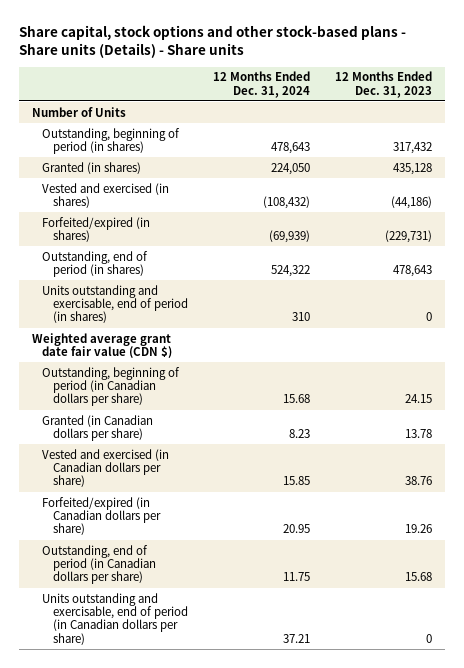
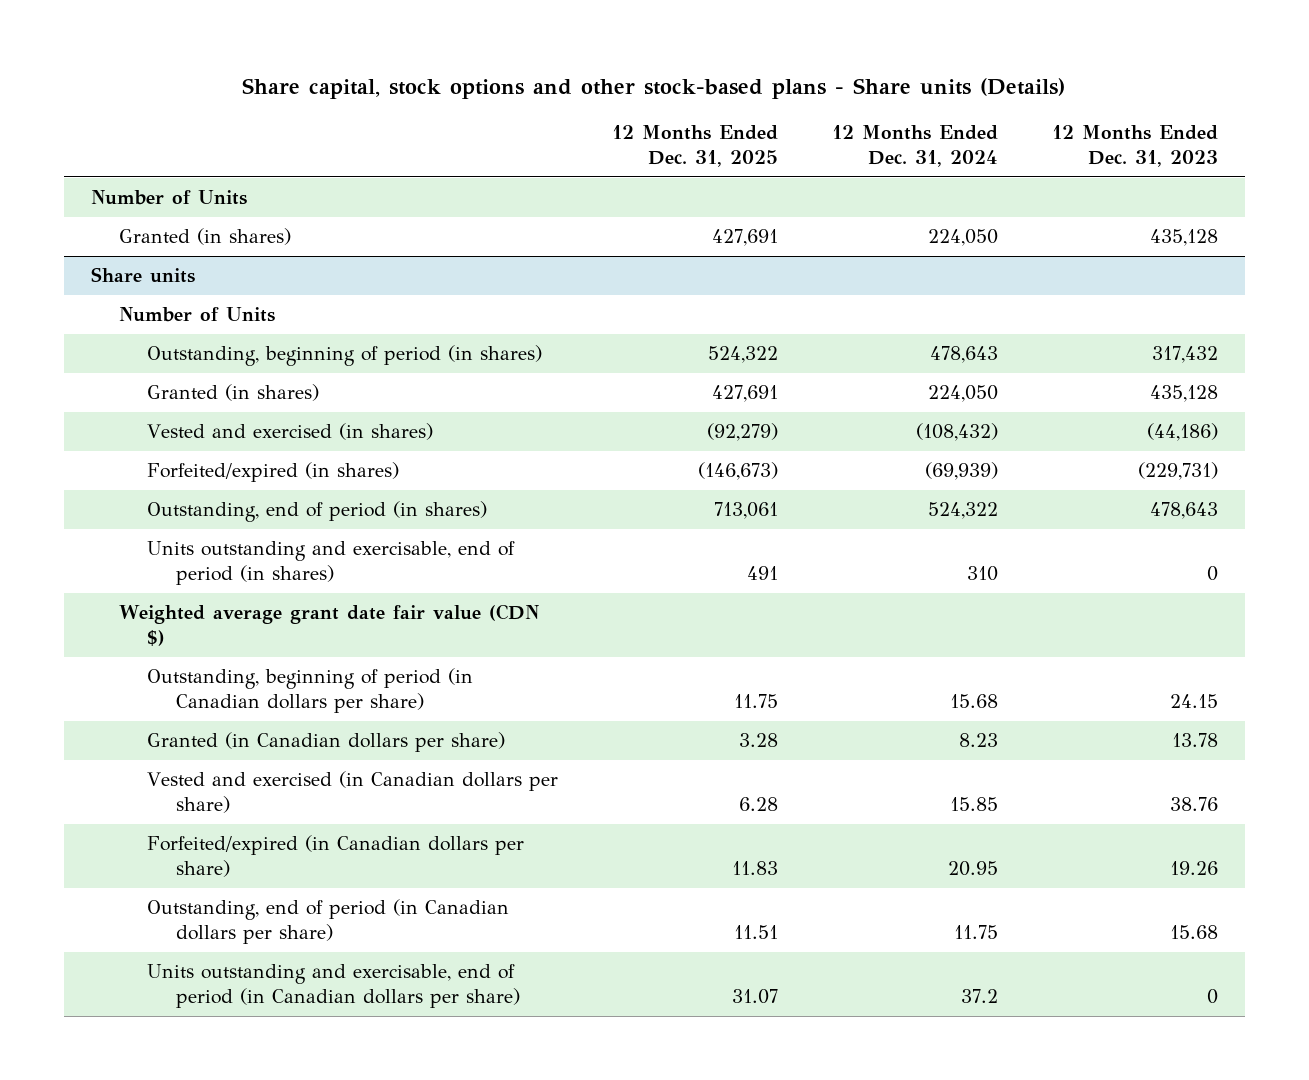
- Share capital, stock options and other stock-based plans - Share units (Details) - Share units
+ Share capital, stock options and other stock-based plans - Share units (Details)
- | 12 Months Ended Dec. 31, 2024 | 12 Months Ended Dec. 31, 2023
+ | 12 Months Ended Dec. 31, 2025 | 12 Months Ended Dec. 31, 2024 | 12 Months Ended Dec. 31, 2023
+ Granted (in shares) | 427,691 | 224,050 | 435,128
+ Share units
+ Number of Units
- Units outstanding and exercisable, end of period (in Canadian dollars per share) | 37.21 | 0
+ Units outstanding and exercisable, end of period (in Canadian dollars per share) | 31.07 | 37.2 | 0

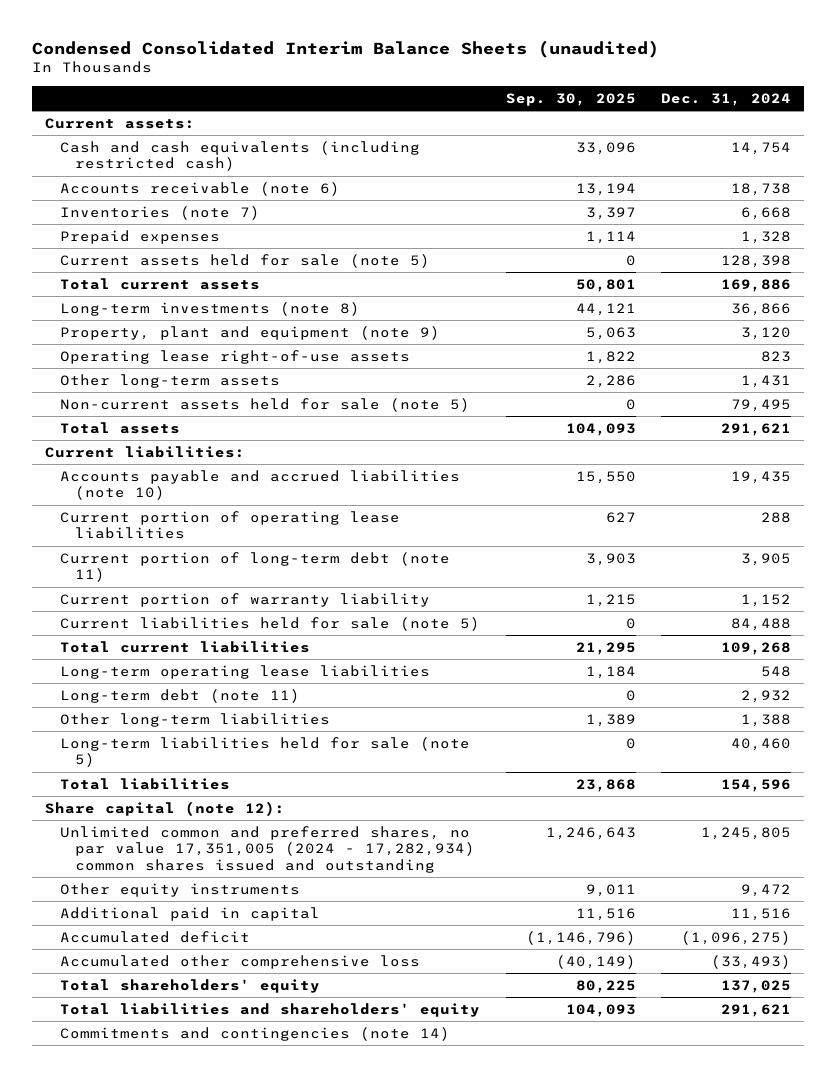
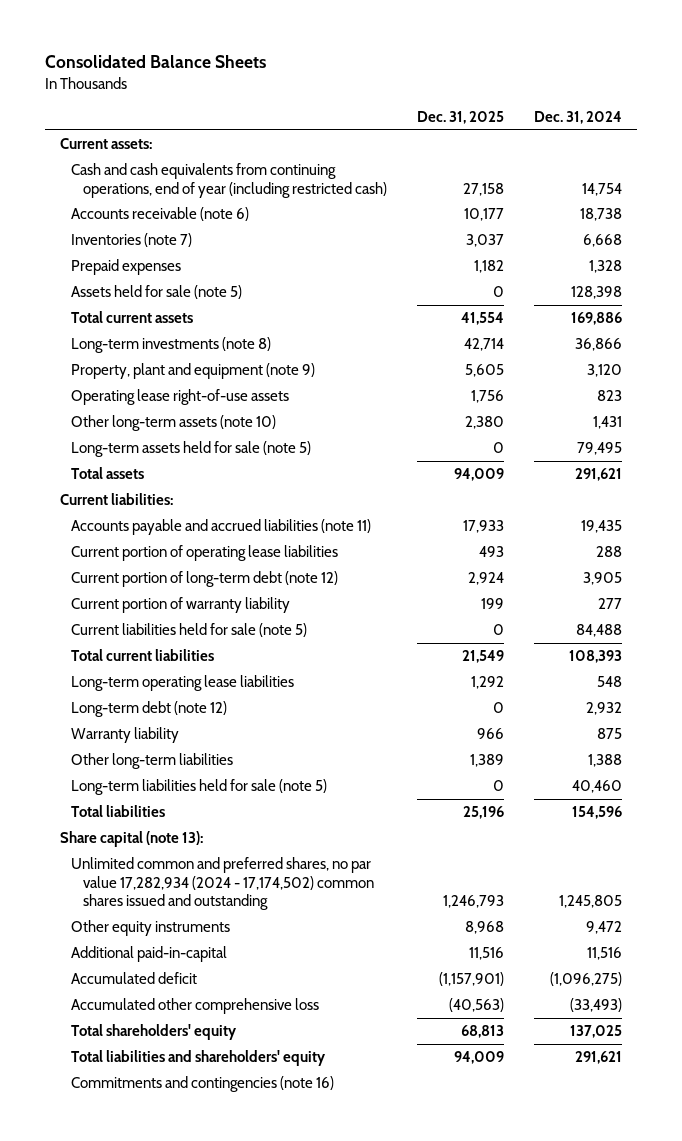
- Condensed Consolidated Interim Balance Sheets (unaudited)
+ Consolidated Balance Sheets
- | Sep. 30, 2025 | Dec. 31, 2024
+ | Dec. 31, 2025 | Dec. 31, 2024
- Cash and cash equivalents (including restricted cash) | 33,096 | 14,754
+ Cash and cash equivalents from continuing operations, end of year (including restricted cash) | 27,158 | 14,754
- Current assets held for sale (note 5) | 0 | 128,398
+ Assets held for sale (note 5) | 0 | 128,398
- Other long-term assets | 2,286 | 1,431
- Non-current assets held for sale (note 5) | 0 | 79,495
+ Other long-term assets (note 10) | 2,380 | 1,431
+ Long-term assets held for sale (note 5) | 0 | 79,495
- Accounts payable and accrued liabilities (note 10) | 15,550 | 19,435
+ Accounts payable and accrued liabilities (note 11) | 17,933 | 19,435
- Current portion of long-term debt (note 11) | 3,903 | 3,905
- Current portion of warranty liability | 1,215 | 1,152
+ Current portion of long-term debt (note 12) | 2,924 | 3,905
+ Current portion of warranty liability | 199 | 277
- Total current liabilities | 21,295 | 109,268
+ Total current liabilities | 21,549 | 108,393
- Long-term debt (note 11) | 0 | 2,932
+ Long-term debt (note 12) | 0 | 2,932
+ Warranty liability | 966 | 875
- Share capital (note 12):
- Unlimited common and preferred shares, no par value 17,351,005 (2024 - 17,282,934) common shares issued and outstanding | 1,246,643 | 1,245,805
+ Share capital (note 13):
+ Unlimited common and preferred shares, no par value 17,282,934 (2024 - 17,174,502) common shares issued and outstanding | 1,246,793 | 1,245,805
- Additional paid in capital | 11,516 | 11,516
+ Additional paid-in-capital | 11,516 | 11,516
- Commitments and contingencies (note 14)
+ Commitments and contingencies (note 16)

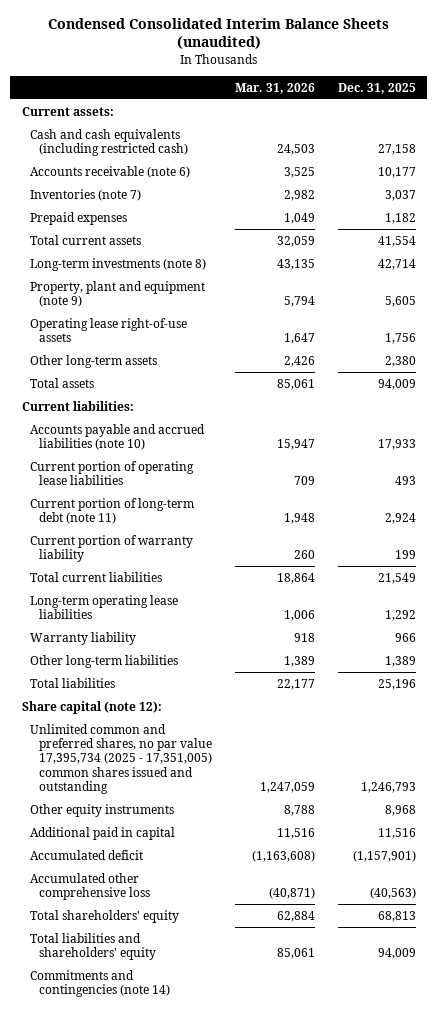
- Consolidated Balance Sheets
+ Condensed Consolidated Interim Balance Sheets (unaudited)
- | Dec. 31, 2025 | Dec. 31, 2024
+ | Mar. 31, 2026 | Dec. 31, 2025
- Cash and cash equivalents from continuing operations, end of year (including restricted cash) | 27,158 | 14,754
+ Cash and cash equivalents (including restricted cash) | 24,503 | 27,158
- Assets held for sale (note 5) | 0 | 128,398
- Other long-term assets (note 10) | 2,380 | 1,431
- Long-term assets held for sale (note 5) | 0 | 79,495
+ Other long-term assets | 2,426 | 2,380
- Accounts payable and accrued liabilities (note 11) | 17,933 | 19,435
+ Accounts payable and accrued liabilities (note 10) | 15,947 | 17,933
- Current portion of long-term debt (note 12) | 2,924 | 3,905
+ Current portion of long-term debt (note 11) | 1,948 | 2,924
- Current liabilities held for sale (note 5) | 0 | 84,488
- Long-term debt (note 12) | 0 | 2,932
- Long-term liabilities held for sale (note 5) | 0 | 40,460
- Share capital (note 13):
- Unlimited common and preferred shares, no par value 17,282,934 (2024 - 17,174,502) common shares issued and outstanding | 1,246,793 | 1,245,805
+ Share capital (note 12):
+ Unlimited common and preferred shares, no par value 17,395,734 (2025 - 17,351,005) common shares issued and outstanding | 1,247,059 | 1,246,793
- Additional paid-in-capital | 11,516 | 11,516
+ Additional paid in capital | 11,516 | 11,516
- Commitments and contingencies (note 16)
+ Commitments and contingencies (note 14)

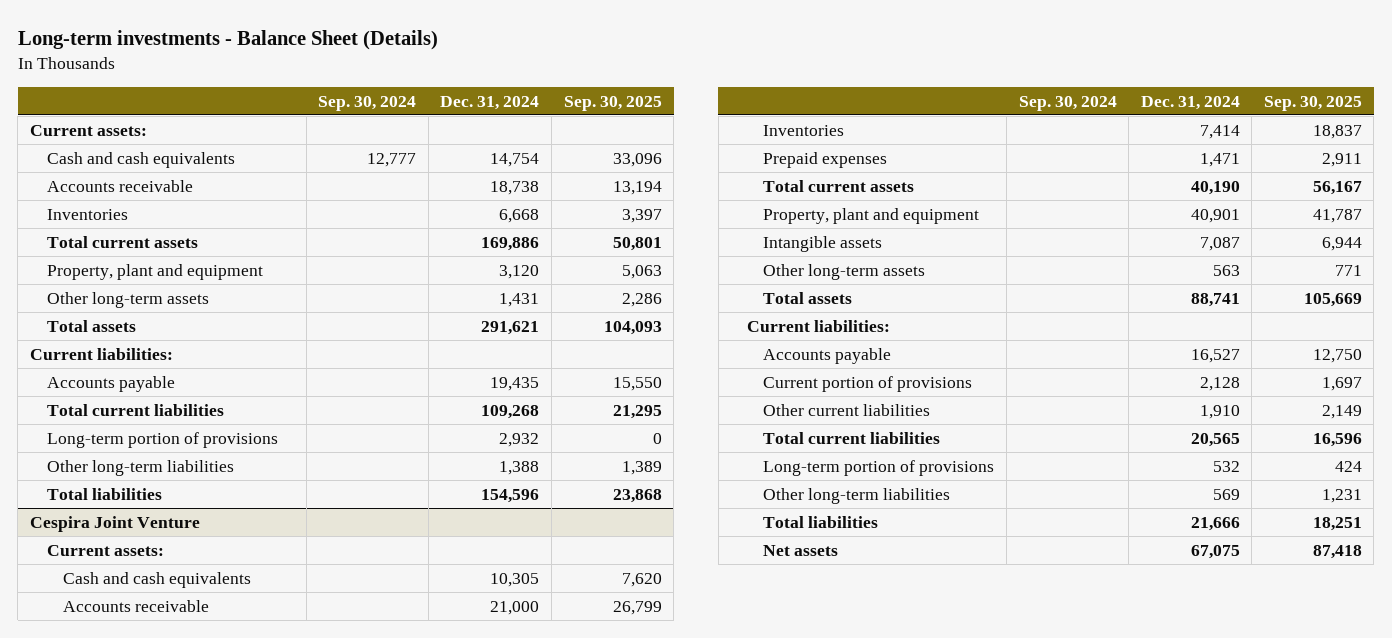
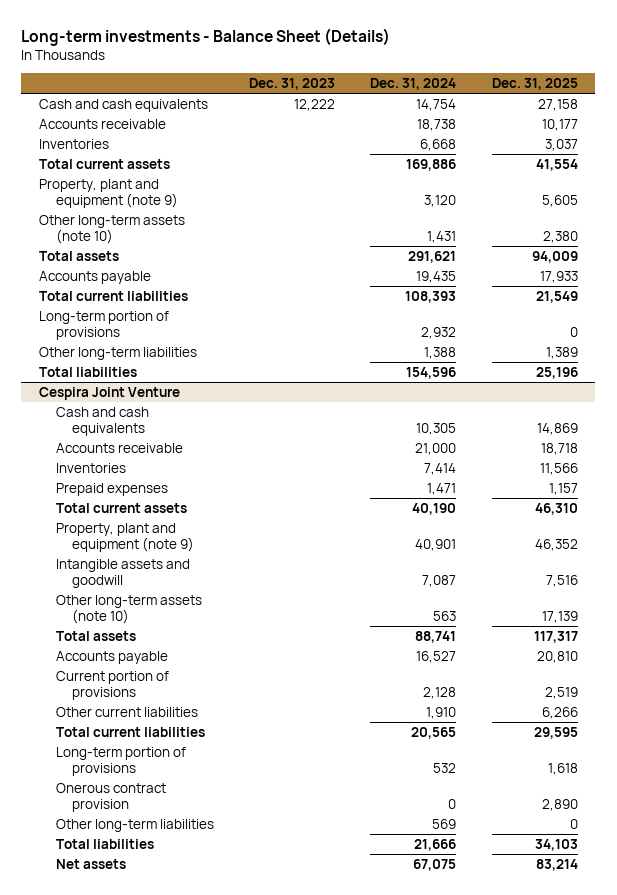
- | Sep. 30, 2024 | Dec. 31, 2024 | Sep. 30, 2025
+ | Dec. 31, 2023 | Dec. 31, 2024 | Dec. 31, 2025
- Current assets:
- Property, plant and equipment | | 3,120 | 5,063
- Other long-term assets | | 1,431 | 2,286
+ Property, plant and equipment (note 9) | | 3,120 | 5,605
+ Other long-term assets (note 10) | | 1,431 | 2,380
- Current liabilities:
- Total current liabilities | | 109,268 | 21,295
+ Total current liabilities | | 108,393 | 21,549
@ Cespira Joint Venture
- Current assets:
- Property, plant and equipment | | 40,901 | 41,787
- Intangible assets | | 7,087 | 6,944
- Other long-term assets | | 563 | 771
+ Property, plant and equipment (note 9) | | 40,901 | 46,352
+ Intangible assets and goodwill | | 7,087 | 7,516
+ Other long-term assets (note 10) | | 563 | 17,139
- Current liabilities:
+ Onerous contract provision | | 0 | 2,890

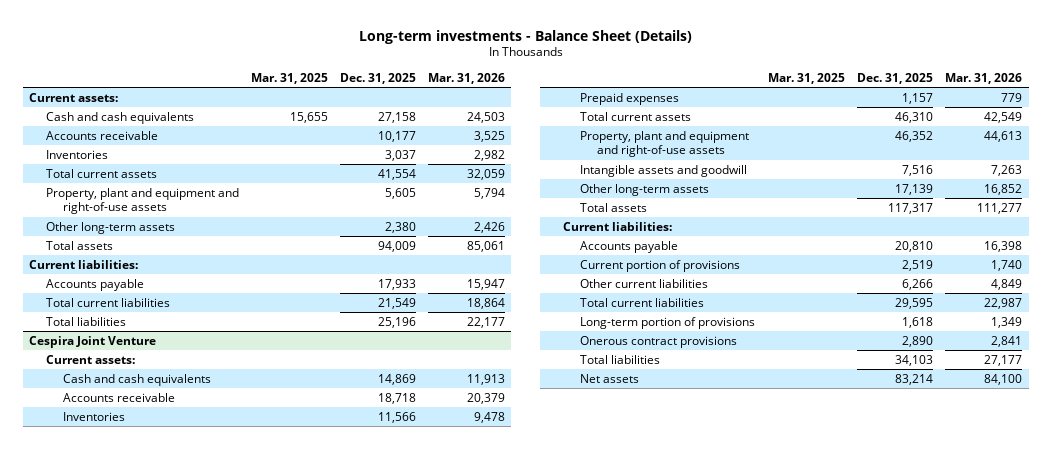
- | Dec. 31, 2023 | Dec. 31, 2024 | Dec. 31, 2025
+ | Mar. 31, 2025 | Dec. 31, 2025 | Mar. 31, 2026
+ Current assets:
- Property, plant and equipment (note 9) | | 3,120 | 5,605
- Other long-term assets (note 10) | | 1,431 | 2,380
+ Property, plant and equipment and right-of-use assets | | 5,605 | 5,794
+ Other long-term assets | | 2,380 | 2,426
+ Current liabilities:
- Long-term portion of provisions | | 2,932 | 0
- Other long-term liabilities | | 1,388 | 1,389
@ Cespira Joint Venture
+ Current assets:
- Property, plant and equipment (note 9) | | 40,901 | 46,352
+ Property, plant and equipment and right-of-use assets | | 46,352 | 44,613
- Other long-term assets (note 10) | | 563 | 17,139
+ Other long-term assets | | 17,139 | 16,852
+ Current liabilities:
- Onerous contract provision | | 0 | 2,890
- Other long-term liabilities | | 569 | 0
+ Onerous contract provisions | | 2,890 | 2,841

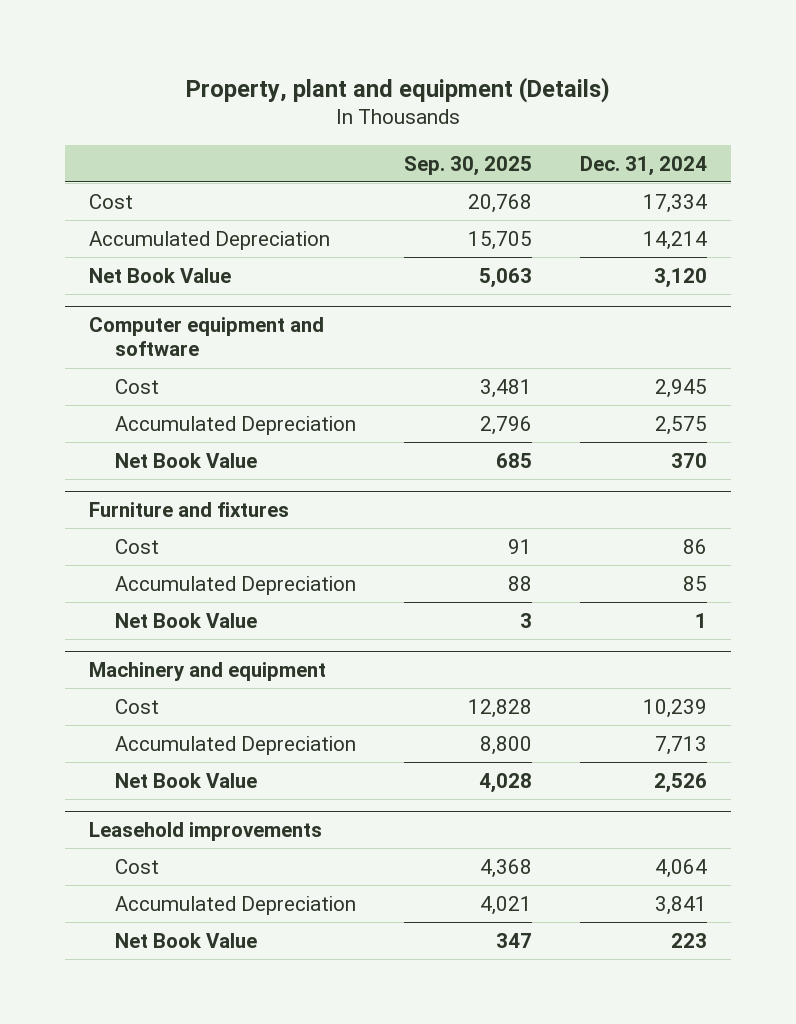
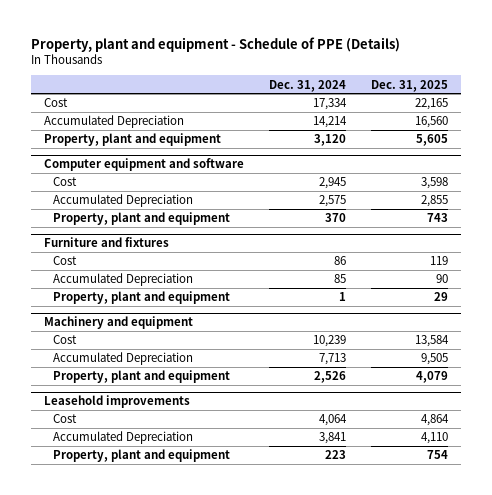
- Property, plant and equipment (Details)
+ Property, plant and equipment - Schedule of PPE (Details)
- | Sep. 30, 2025 | Dec. 31, 2024
+ | Dec. 31, 2024 | Dec. 31, 2025
- Net Book Value | 5,063 | 3,120
+ Property, plant and equipment | 3,120 | 5,605
@ Computer equipment and software
- Net Book Value | 685 | 370
+ Property, plant and equipment | 370 | 743
@ Furniture and fixtures
- Net Book Value | 3 | 1
+ Property, plant and equipment | 1 | 29
@ Machinery and equipment
- Net Book Value | 4,028 | 2,526
+ Property, plant and equipment | 2,526 | 4,079
@ Leasehold improvements
- Net Book Value | 347 | 223
+ Property, plant and equipment | 223 | 754

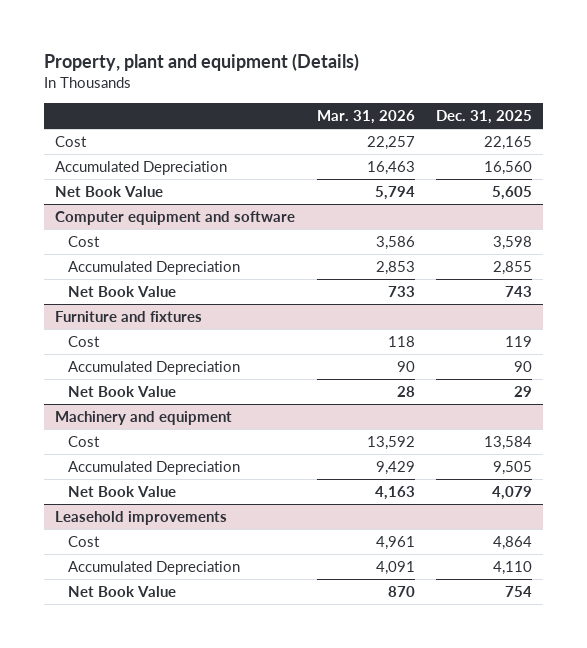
- Property, plant and equipment - Schedule of PPE (Details)
+ Property, plant and equipment (Details)
- | Dec. 31, 2024 | Dec. 31, 2025
+ | Mar. 31, 2026 | Dec. 31, 2025
- Property, plant and equipment | 3,120 | 5,605
+ Net Book Value | 5,794 | 5,605
@ Computer equipment and software
- Property, plant and equipment | 370 | 743
+ Net Book Value | 733 | 743
@ Furniture and fixtures
- Property, plant and equipment | 1 | 29
+ Net Book Value | 28 | 29
@ Machinery and equipment
- Property, plant and equipment | 2,526 | 4,079
+ Net Book Value | 4,163 | 4,079
@ Leasehold improvements
- Property, plant and equipment | 223 | 754
+ Net Book Value | 870 | 754

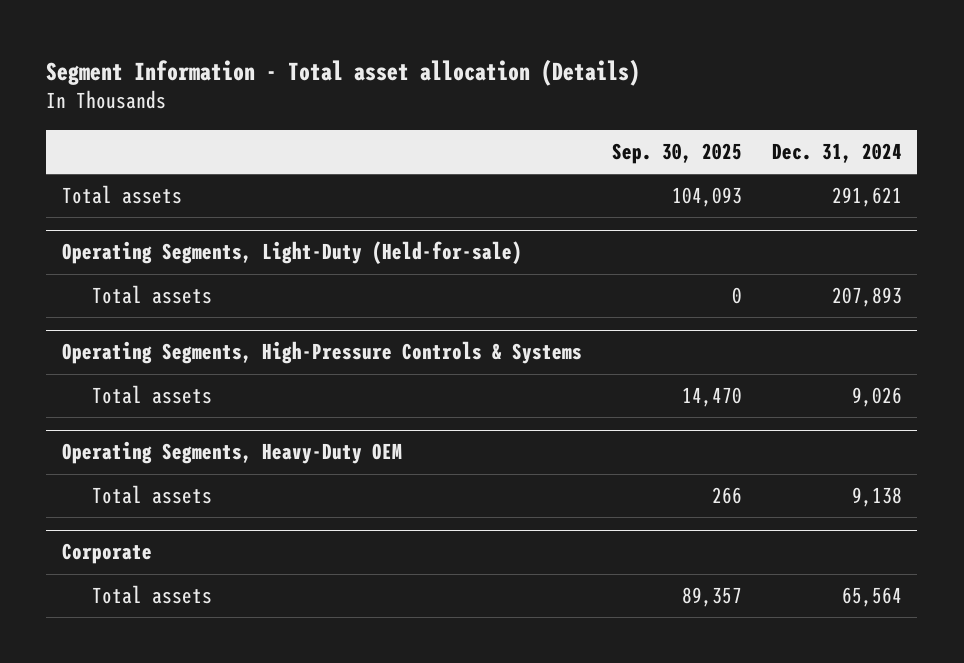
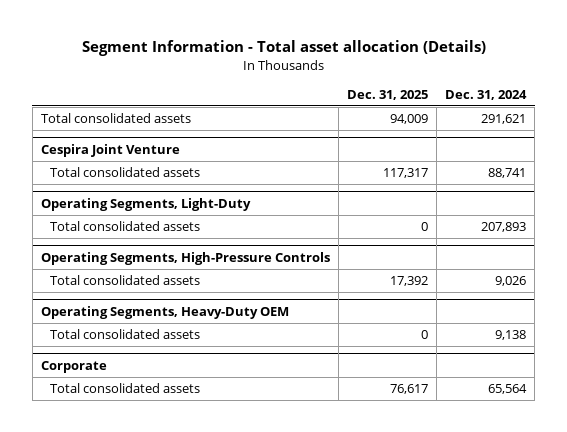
- | Sep. 30, 2025 | Dec. 31, 2024
+ | Dec. 31, 2025 | Dec. 31, 2024
- Total assets | 104,093 | 291,621
- Operating Segments, Light-Duty (Held-for-sale)
- Total assets | 0 | 207,893
- Operating Segments, High-Pressure Controls & Systems
- Total assets | 14,470 | 9,026
+ Total consolidated assets | 94,009 | 291,621
+ Cespira Joint Venture
+ Total consolidated assets | 117,317 | 88,741
+ Operating Segments, Light-Duty
+ Total consolidated assets | 0 | 207,893
+ Operating Segments, High-Pressure Controls
+ Total consolidated assets | 17,392 | 9,026
@ Operating Segments, Heavy-Duty OEM
- Total assets | 266 | 9,138
+ Total consolidated assets | 0 | 9,138
@ Corporate
- Total assets | 89,357 | 65,564
+ Total consolidated assets | 76,617 | 65,564

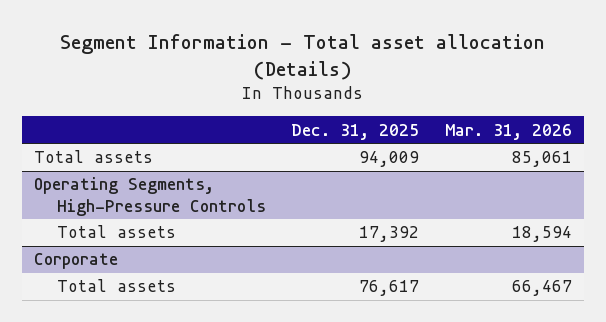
- | Dec. 31, 2025 | Dec. 31, 2024
+ | Dec. 31, 2025 | Mar. 31, 2026
- Total consolidated assets | 94,009 | 291,621
- Cespira Joint Venture
- Total consolidated assets | 117,317 | 88,741
- Operating Segments, Light-Duty
- Total consolidated assets | 0 | 207,893
+ Total assets | 94,009 | 85,061
@ Operating Segments, High-Pressure Controls
- Total consolidated assets | 17,392 | 9,026
- Operating Segments, Heavy-Duty OEM
- Total consolidated assets | 0 | 9,138
@ Operating Segments, High-Pressure Controls
+ Total assets | 17,392 | 18,594
@ Corporate
- Total consolidated assets | 76,617 | 65,564
+ Total assets | 76,617 | 66,467

